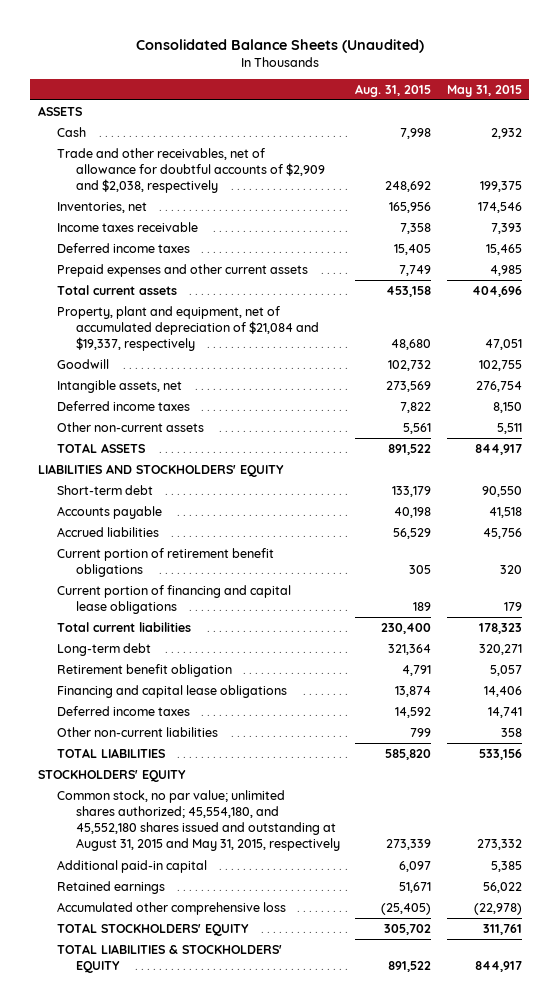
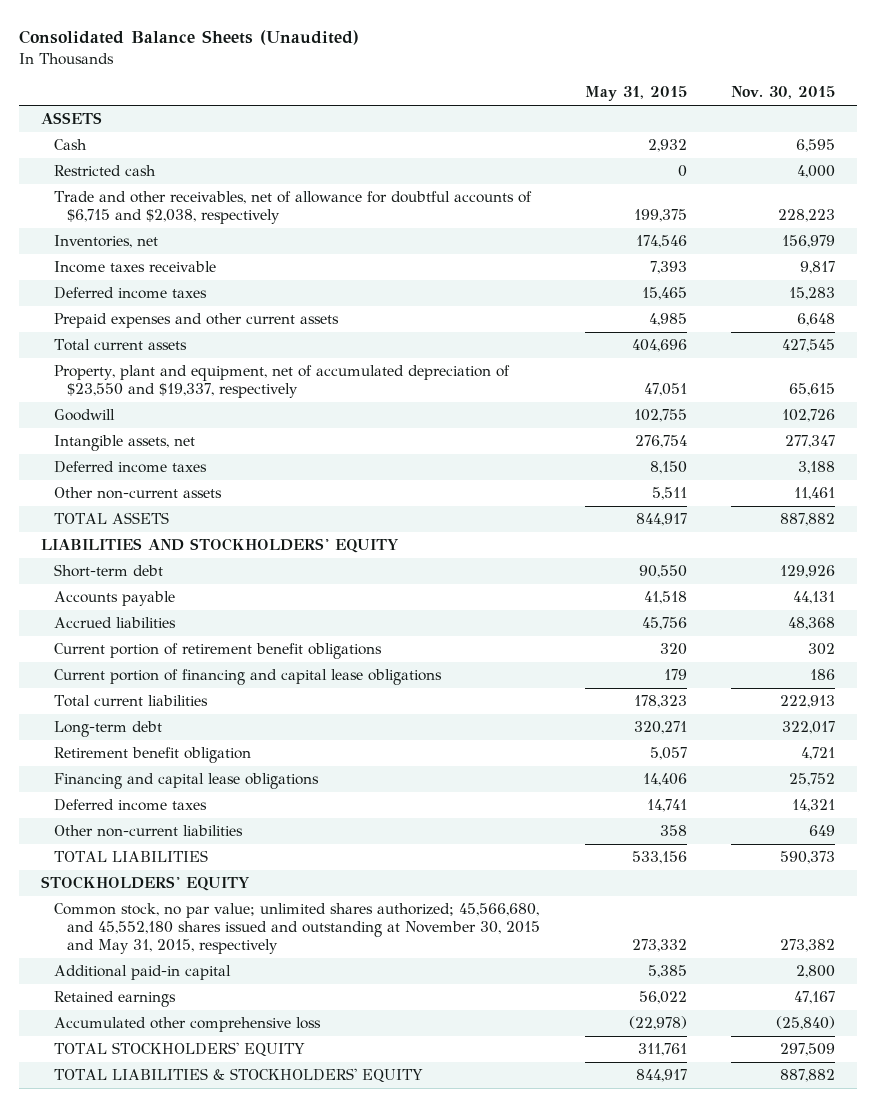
- | Aug. 31, 2015 | May 31, 2015
+ | May 31, 2015 | Nov. 30, 2015
- Trade and other receivables, net of allowance for doubtful accounts of $2,909 and $2,038, respectively | 248,692 | 199,375
+ Restricted cash | 0 | 4,000
+ Trade and other receivables, net of allowance for doubtful accounts of $6,715 and $2,038, respectively | 199,375 | 228,223
- Property, plant and equipment, net of accumulated depreciation of $21,084 and $19,337, respectively | 48,680 | 47,051
+ Property, plant and equipment, net of accumulated depreciation of $23,550 and $19,337, respectively | 47,051 | 65,615
- Common stock, no par value; unlimited shares authorized; 45,554,180, and 45,552,180 shares issued and outstanding at August 31, 2015 and May 31, 2015, respectively | 273,339 | 273,332
+ Common stock, no par value; unlimited shares authorized; 45,566,680, and 45,552,180 shares issued and outstanding at November 30, 2015 and May 31, 2015, respectively | 273,332 | 273,382

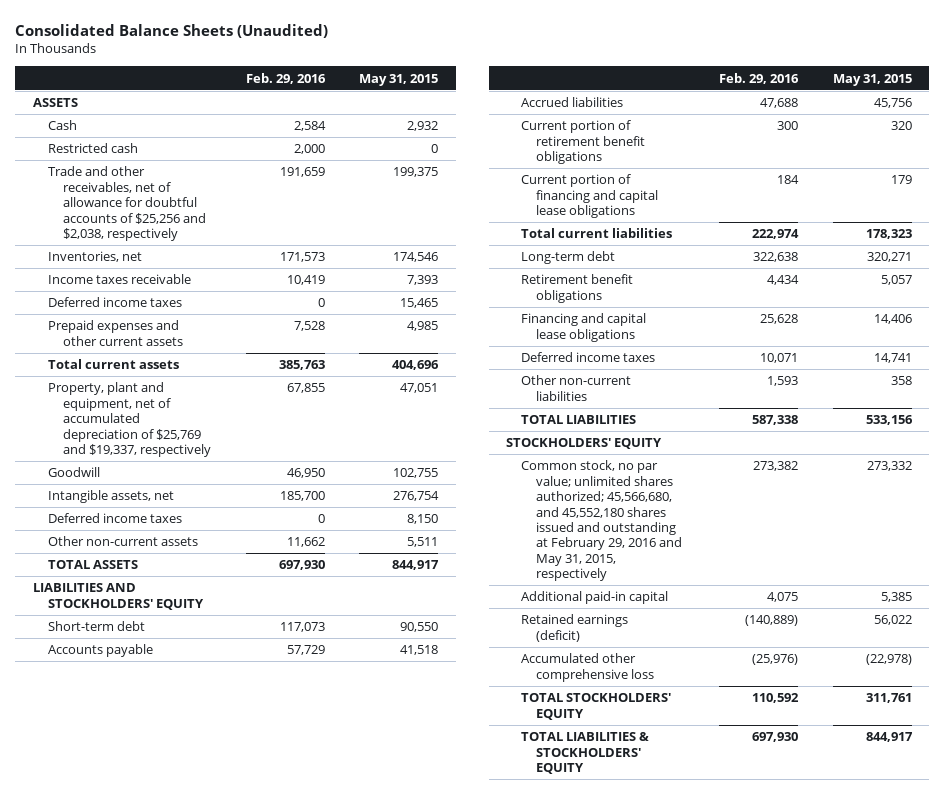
- | May 31, 2015 | Nov. 30, 2015
+ | Feb. 29, 2016 | May 31, 2015
- Trade and other receivables, net of allowance for doubtful accounts of $6,715 and $2,038, respectively | 199,375 | 228,223
+ Trade and other receivables, net of allowance for doubtful accounts of $25,256 and $2,038, respectively | 191,659 | 199,375
- Property, plant and equipment, net of accumulated depreciation of $23,550 and $19,337, respectively | 47,051 | 65,615
+ Property, plant and equipment, net of accumulated depreciation of $25,769 and $19,337, respectively | 67,855 | 47,051
- Retirement benefit obligation | 5,057 | 4,721
+ Retirement benefit obligations | 4,434 | 5,057
- Common stock, no par value; unlimited shares authorized; 45,566,680, and 45,552,180 shares issued and outstanding at November 30, 2015 and May 31, 2015, respectively | 273,332 | 273,382
+ Common stock, no par value; unlimited shares authorized; 45,566,680, and 45,552,180 shares issued and outstanding at February 29, 2016 and May 31, 2015, respectively | 273,382 | 273,332
- Retained earnings | 56,022 | 47,167
+ Retained earnings (deficit) | (140,889) | 56,022

